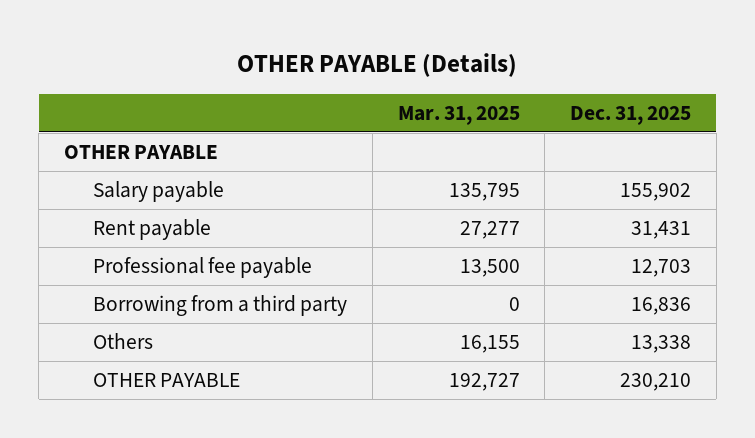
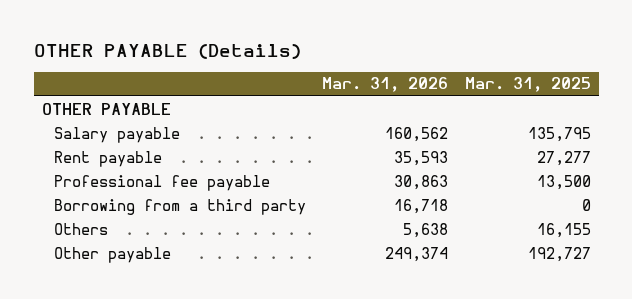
- | Mar. 31, 2025 | Dec. 31, 2025
+ | Mar. 31, 2026 | Mar. 31, 2025
- OTHER PAYABLE | 192,727 | 230,210
+ Other payable | 249,374 | 192,727

